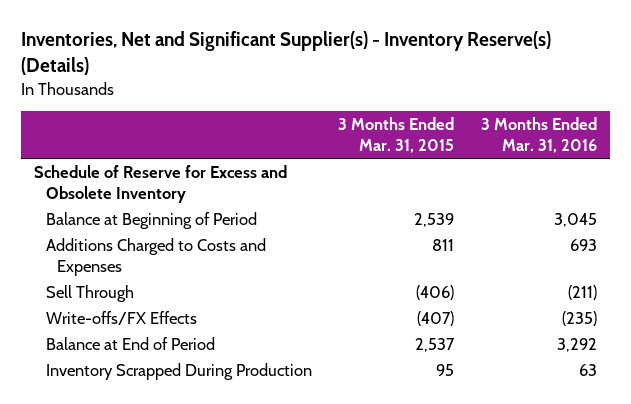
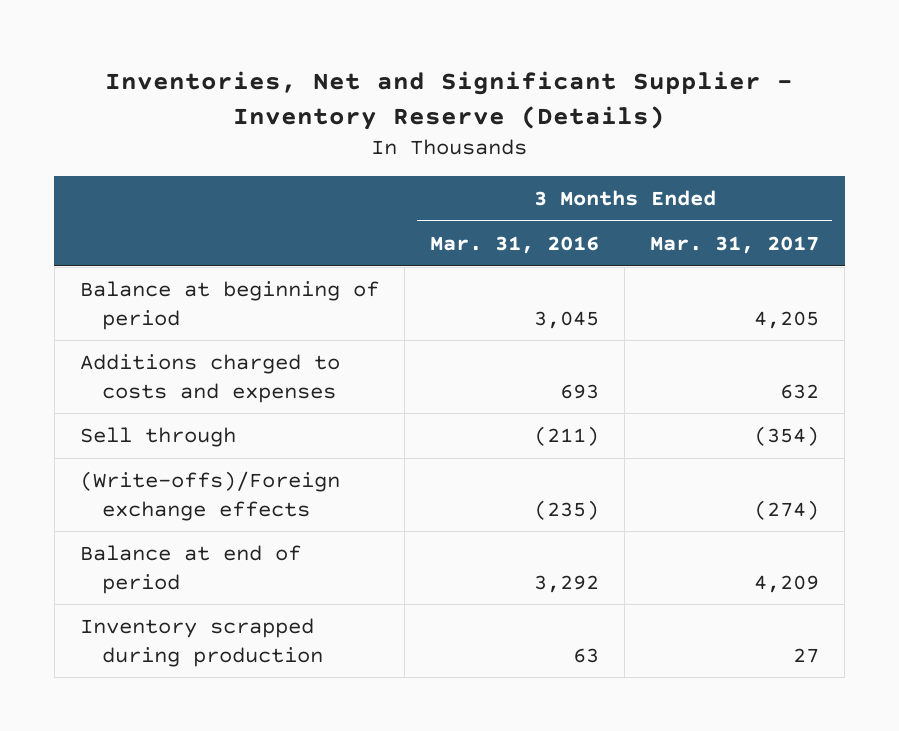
- Inventories, Net and Significant Supplier(s) - Inventory Reserve(s) (Details)
+ Inventories, Net and Significant Supplier - Inventory Reserve (Details)
- | 3 Months Ended Mar. 31, 2015 | 3 Months Ended Mar. 31, 2016
+ | 3 Months Ended Mar. 31, 2016 | 3 Months Ended Mar. 31, 2017
- Schedule of Reserve for Excess and Obsolete Inventory
- Balance at Beginning of Period | 2,539 | 3,045
- Additions Charged to Costs and Expenses | 811 | 693
- Sell Through | (406) | (211)
- Write-offs/FX Effects | (407) | (235)
- Balance at End of Period | 2,537 | 3,292
- Inventory Scrapped During Production | 95 | 63
+ Balance at beginning of period | 3,045 | 4,205
+ Additions charged to costs and expenses | 693 | 632
+ Sell through | (211) | (354)
+ (Write-offs)/Foreign exchange effects | (235) | (274)
+ Balance at end of period | 3,292 | 4,209
+ Inventory scrapped during production | 63 | 27

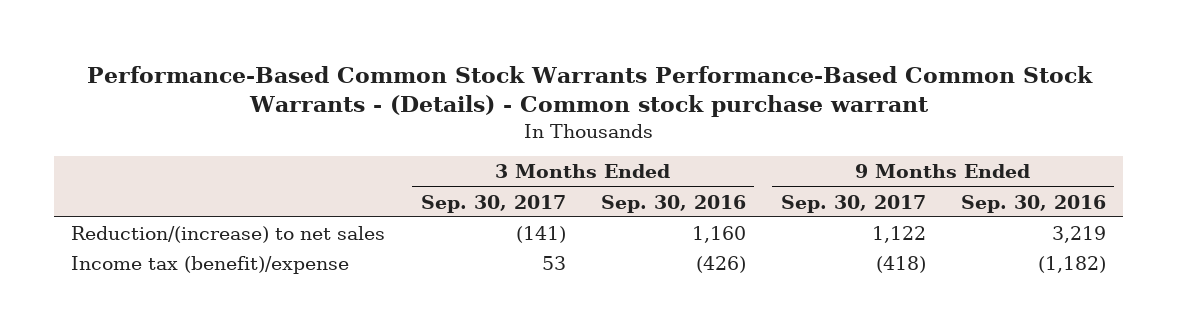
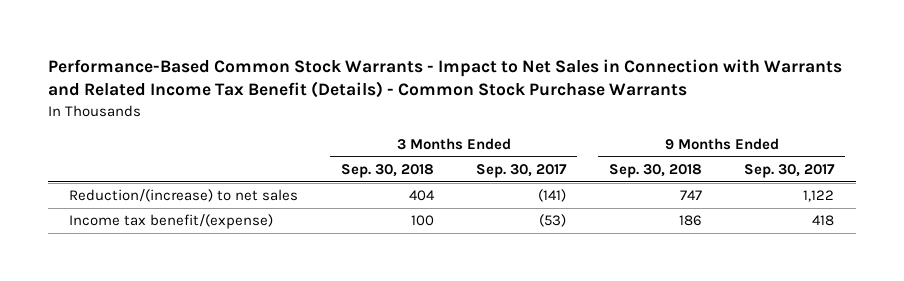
- Performance-Based Common Stock Warrants Performance-Based Common Stock Warrants - (Details) - Common stock purchase warrant
+ Performance-Based Common Stock Warrants - Impact to Net Sales in Connection with Warrants and Related Income Tax Benefit (Details) - Common Stock Purchase Warrants
- | 3 Months Ended Sep. 30, 2017 | 3 Months Ended Sep. 30, 2016 | 9 Months Ended Sep. 30, 2017 | 9 Months Ended Sep. 30, 2016
+ | 3 Months Ended Sep. 30, 2018 | 3 Months Ended Sep. 30, 2017 | 9 Months Ended Sep. 30, 2018 | 9 Months Ended Sep. 30, 2017
- Income tax (benefit)/expense | 53 | (426) | (418) | (1,182)
+ Income tax benefit/(expense) | 100 | (53) | 186 | 418

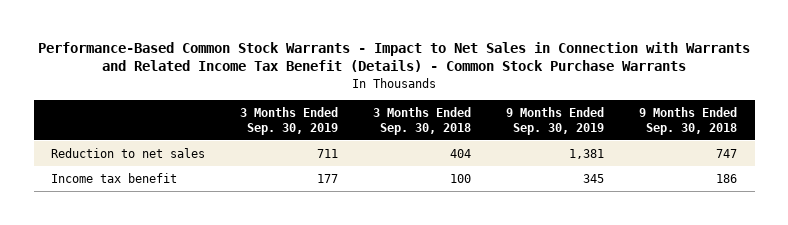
- | 3 Months Ended Sep. 30, 2018 | 3 Months Ended Sep. 30, 2017 | 9 Months Ended Sep. 30, 2018 | 9 Months Ended Sep. 30, 2017
+ | 3 Months Ended Sep. 30, 2019 | 3 Months Ended Sep. 30, 2018 | 9 Months Ended Sep. 30, 2019 | 9 Months Ended Sep. 30, 2018
- Reduction/(increase) to net sales | 404 | (141) | 747 | 1,122
- Income tax benefit/(expense) | 100 | (53) | 186 | 418
+ Reduction to net sales | 711 | 404 | 1,381 | 747
+ Income tax benefit | 177 | 100 | 345 | 186

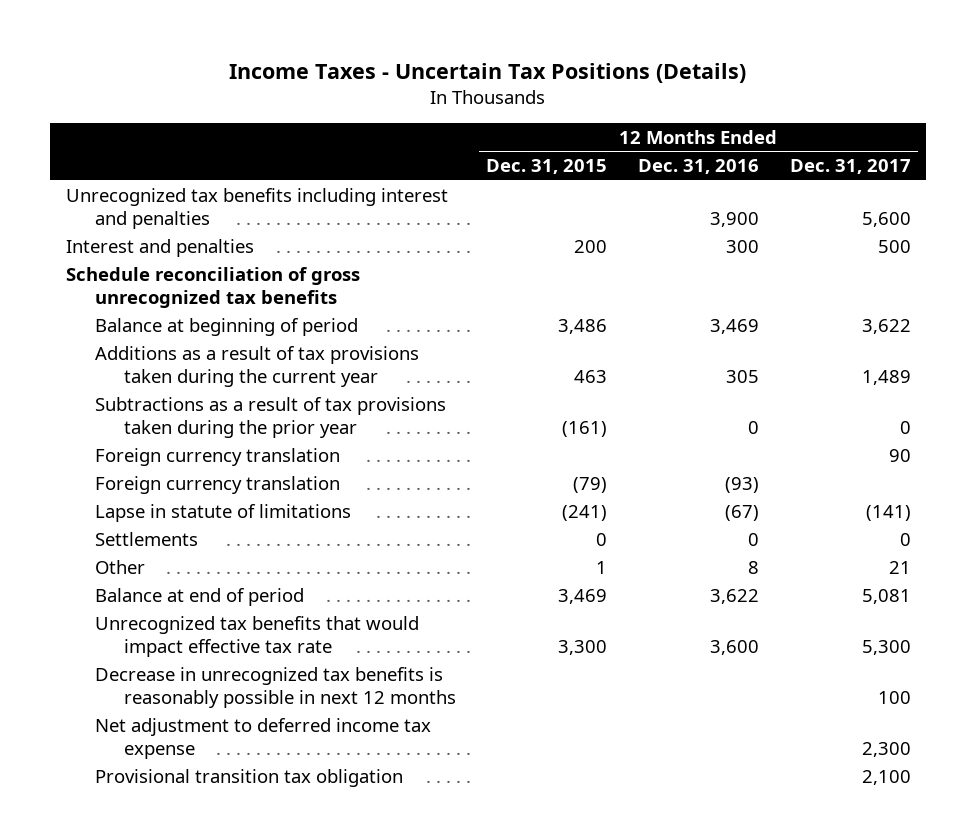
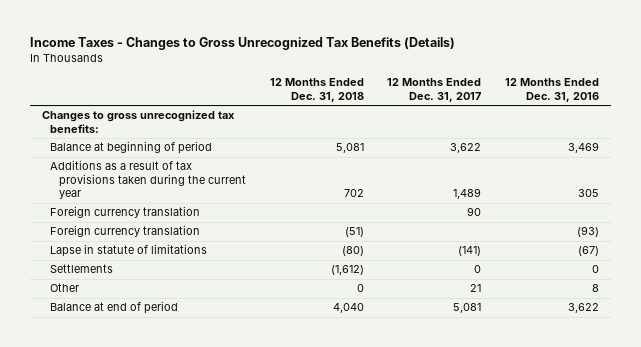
- Income Taxes - Uncertain Tax Positions (Details)
+ Income Taxes - Changes to Gross Unrecognized Tax Benefits (Details)
- | 12 Months Ended Dec. 31, 2015 | 12 Months Ended Dec. 31, 2016 | 12 Months Ended Dec. 31, 2017
+ | 12 Months Ended Dec. 31, 2018 | 12 Months Ended Dec. 31, 2017 | 12 Months Ended Dec. 31, 2016
- Unrecognized tax benefits including interest and penalties | | 3,900 | 5,600
- Interest and penalties | 200 | 300 | 500
- Schedule reconciliation of gross unrecognized tax benefits
+ Changes to gross unrecognized tax benefits:
- Subtractions as a result of tax provisions taken during the prior year | (161) | 0 | 0
- Unrecognized tax benefits that would impact effective tax rate | 3,300 | 3,600 | 5,300
- Decrease in unrecognized tax benefits is reasonably possible in next 12 months | | | 100
- Net adjustment to deferred income tax expense | | | 2,300
- Provisional transition tax obligation | | | 2,100

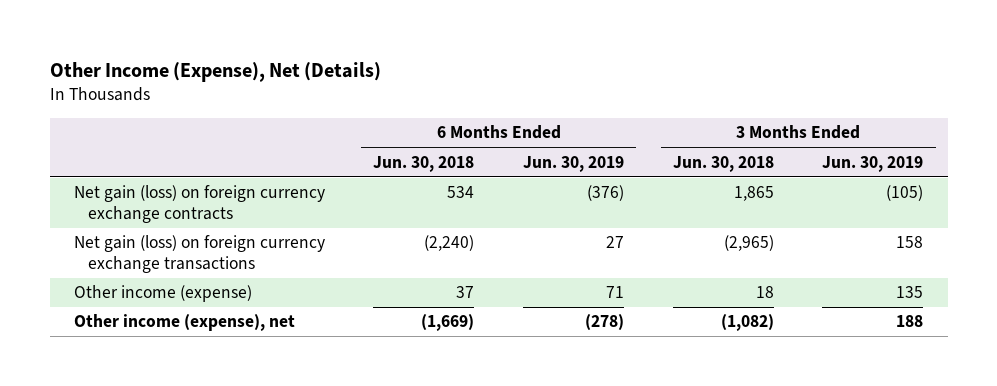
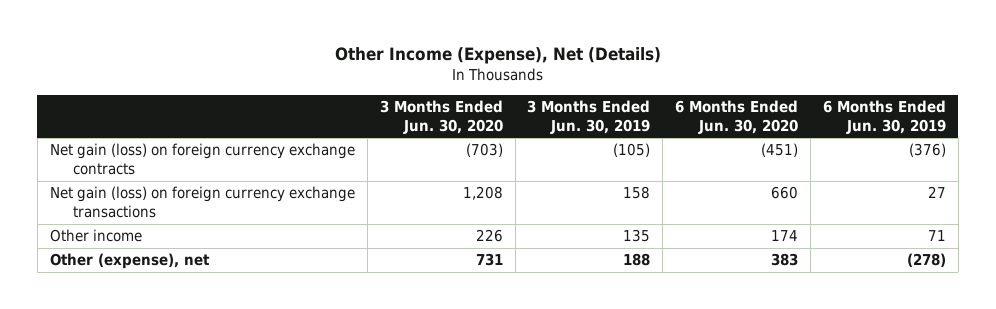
- | 6 Months Ended Jun. 30, 2018 | 6 Months Ended Jun. 30, 2019 | 3 Months Ended Jun. 30, 2018 | 3 Months Ended Jun. 30, 2019
+ | 3 Months Ended Jun. 30, 2020 | 3 Months Ended Jun. 30, 2019 | 6 Months Ended Jun. 30, 2020 | 6 Months Ended Jun. 30, 2019
- Other income (expense) | 37 | 71 | 18 | 135
- Other income (expense), net | (1,669) | (278) | (1,082) | 188
+ Other income | 226 | 135 | 174 | 71
+ Other (expense), net | 731 | 188 | 383 | (278)

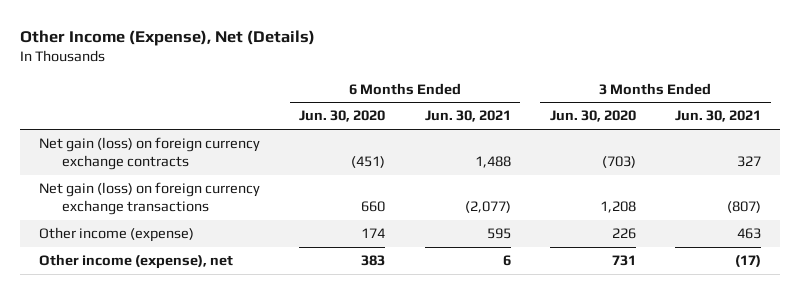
- | 3 Months Ended Jun. 30, 2020 | 3 Months Ended Jun. 30, 2019 | 6 Months Ended Jun. 30, 2020 | 6 Months Ended Jun. 30, 2019
+ | 6 Months Ended Jun. 30, 2020 | 6 Months Ended Jun. 30, 2021 | 3 Months Ended Jun. 30, 2020 | 3 Months Ended Jun. 30, 2021
- Other income | 226 | 135 | 174 | 71
- Other (expense), net | 731 | 188 | 383 | (278)
+ Other income (expense) | 174 | 595 | 226 | 463
+ Other income (expense), net | 383 | 6 | 731 | (17)

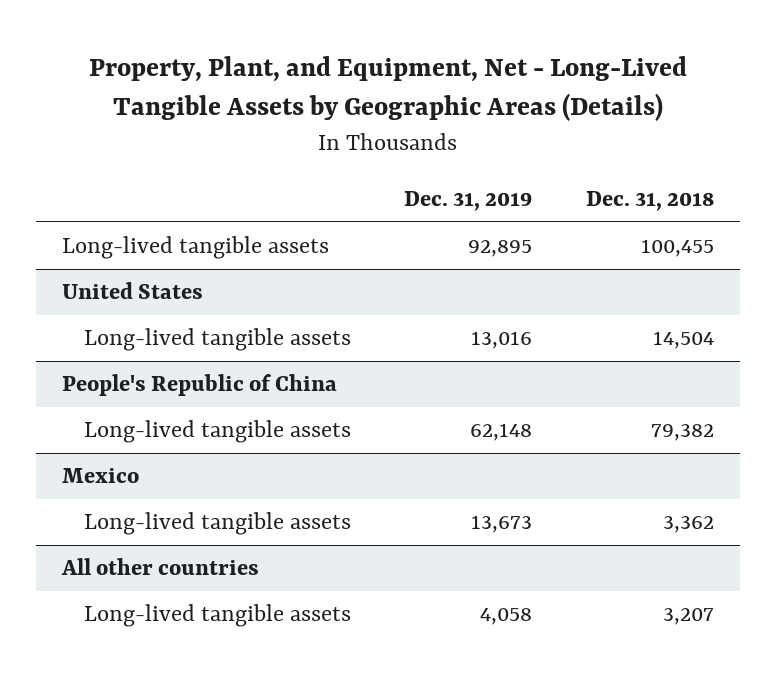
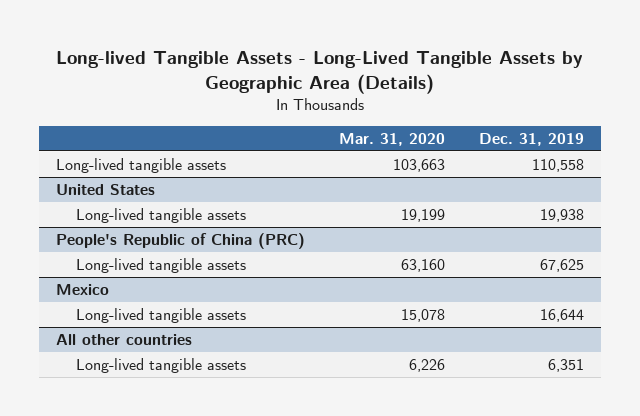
- Property, Plant, and Equipment, Net - Long-Lived Tangible Assets by Geographic Areas (Details)
+ Long-lived Tangible Assets - Long-Lived Tangible Assets by Geographic Area (Details)
- | Dec. 31, 2019 | Dec. 31, 2018
+ | Mar. 31, 2020 | Dec. 31, 2019
- Long-lived tangible assets | 92,895 | 100,455
+ Long-lived tangible assets | 103,663 | 110,558
@ United States
- Long-lived tangible assets | 13,016 | 14,504
- People's Republic of China
- Long-lived tangible assets | 62,148 | 79,382
@ United States
+ Long-lived tangible assets | 19,199 | 19,938
+ People's Republic of China (PRC)
+ Long-lived tangible assets | 63,160 | 67,625
@ Mexico
- Long-lived tangible assets | 13,673 | 3,362
+ Long-lived tangible assets | 15,078 | 16,644
@ All other countries
- Long-lived tangible assets | 4,058 | 3,207
+ Long-lived tangible assets | 6,226 | 6,351

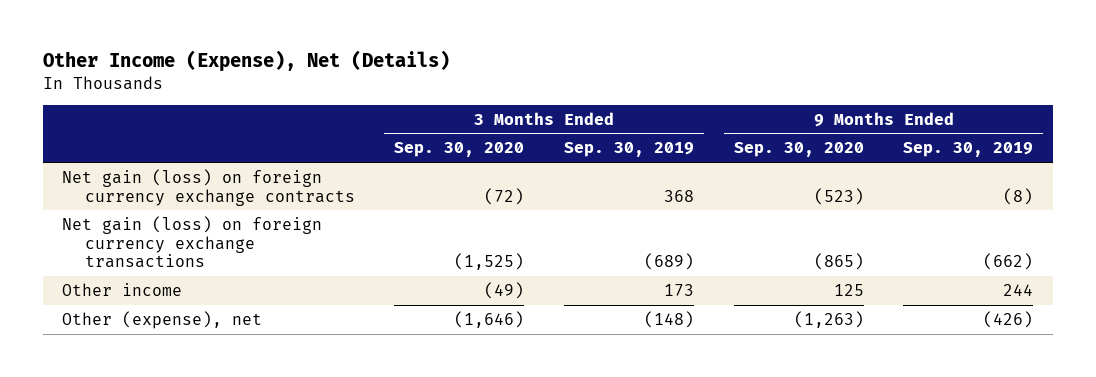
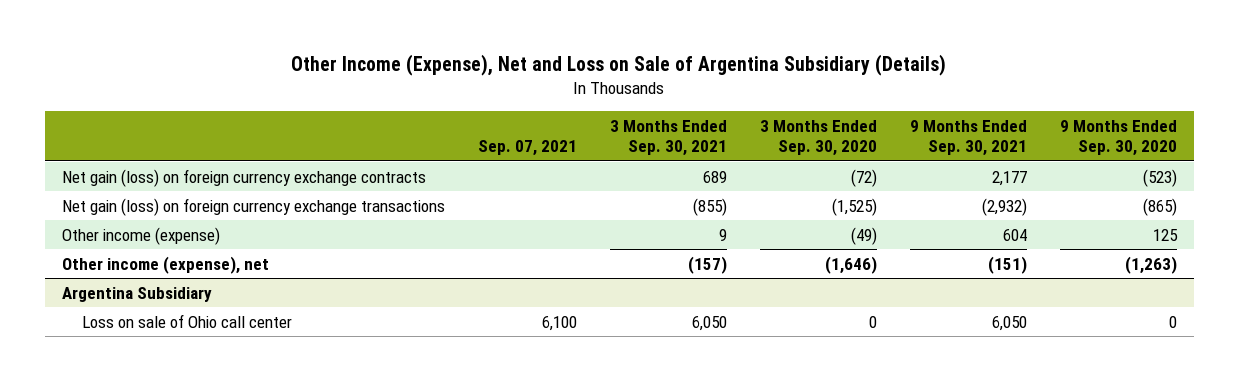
- Other Income (Expense), Net (Details)
+ Other Income (Expense), Net and Loss on Sale of Argentina Subsidiary (Details)
- | 3 Months Ended Sep. 30, 2020 | 3 Months Ended Sep. 30, 2019 | 9 Months Ended Sep. 30, 2020 | 9 Months Ended Sep. 30, 2019
+ | Sep. 07, 2021 | 3 Months Ended Sep. 30, 2021 | 3 Months Ended Sep. 30, 2020 | 9 Months Ended Sep. 30, 2021 | 9 Months Ended Sep. 30, 2020
- Other income | (49) | 173 | 125 | 244
- Other (expense), net | (1,646) | (148) | (1,263) | (426)
+ Other income (expense) | | 9 | (49) | 604 | 125
+ Other income (expense), net | | (157) | (1,646) | (151) | (1,263)
+ Argentina Subsidiary
+ Loss on sale of Ohio call center | 6,100 | 6,050 | 0 | 6,050 | 0

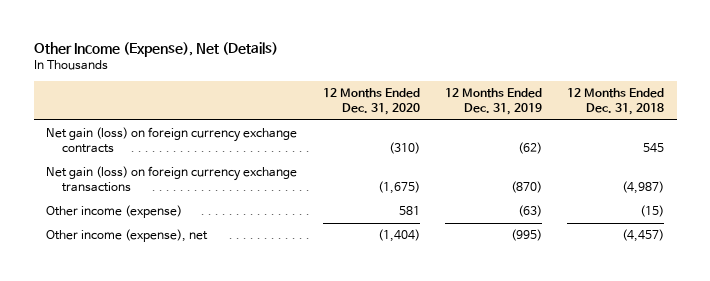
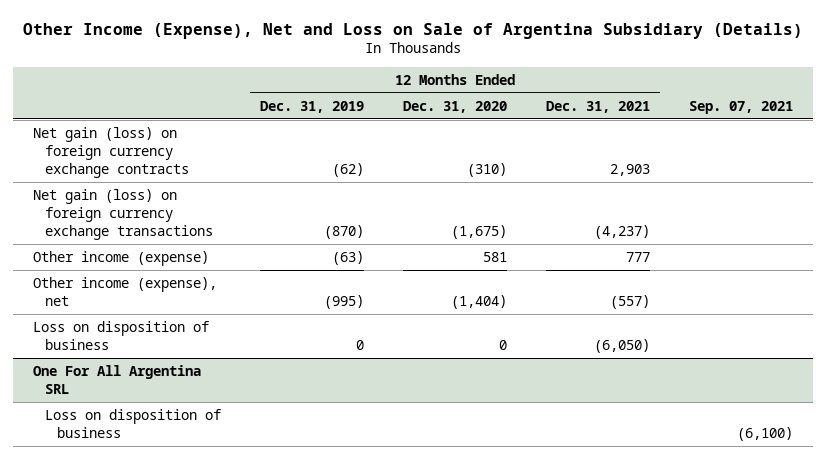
- Other Income (Expense), Net (Details)
+ Other Income (Expense), Net and Loss on Sale of Argentina Subsidiary (Details)
- | 12 Months Ended Dec. 31, 2020 | 12 Months Ended Dec. 31, 2019 | 12 Months Ended Dec. 31, 2018
+ | 12 Months Ended Dec. 31, 2019 | 12 Months Ended Dec. 31, 2020 | 12 Months Ended Dec. 31, 2021 | Sep. 07, 2021
+ Loss on disposition of business | 0 | 0 | (6,050) |
+ One For All Argentina SRL
+ Loss on disposition of business | | | | (6,100)

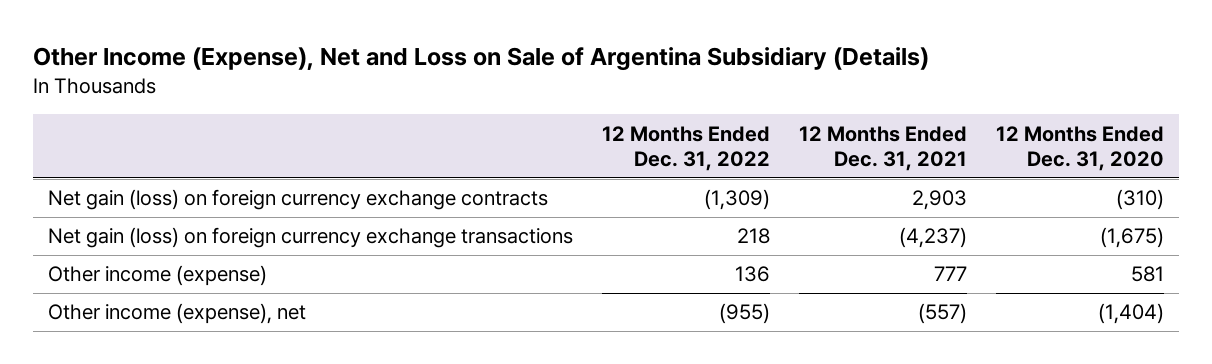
- | 12 Months Ended Dec. 31, 2019 | 12 Months Ended Dec. 31, 2020 | 12 Months Ended Dec. 31, 2021 | Sep. 07, 2021
+ | 12 Months Ended Dec. 31, 2022 | 12 Months Ended Dec. 31, 2021 | 12 Months Ended Dec. 31, 2020
- Loss on disposition of business | 0 | 0 | (6,050) |
- One For All Argentina SRL
- Loss on disposition of business | | | | (6,100)

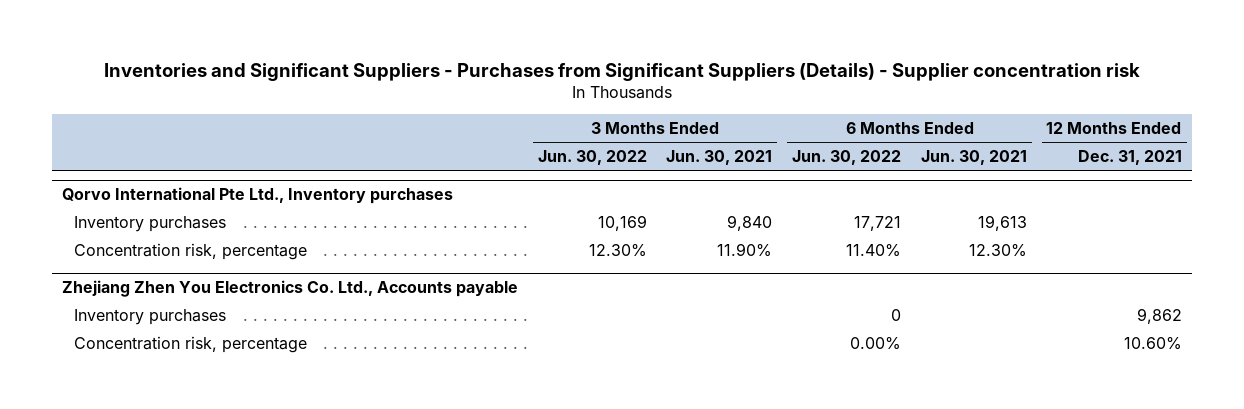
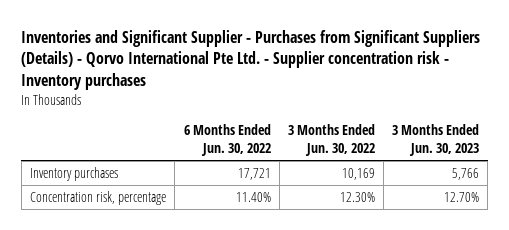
- Inventories and Significant Suppliers - Purchases from Significant Suppliers (Details) - Supplier concentration risk
+ Inventories and Significant Supplier - Purchases from Significant Suppliers (Details) - Qorvo International Pte Ltd. - Supplier concentration risk - Inventory purchases
- | 3 Months Ended Jun. 30, 2022 | 3 Months Ended Jun. 30, 2021 | 6 Months Ended Jun. 30, 2022 | 6 Months Ended Jun. 30, 2021 | 12 Months Ended Dec. 31, 2021
+ | 6 Months Ended Jun. 30, 2022 | 3 Months Ended Jun. 30, 2022 | 3 Months Ended Jun. 30, 2023
- Qorvo International Pte Ltd., Inventory purchases
- Zhejiang Zhen You Electronics Co. Ltd., Accounts payable
- Inventory purchases | | | 0 | | 9,862
- Concentration risk, percentage | | | 0.00% | | 10.60%

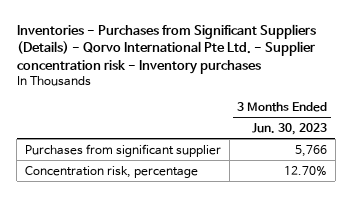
- Inventories and Significant Supplier - Purchases from Significant Suppliers (Details) - Qorvo International Pte Ltd. - Supplier concentration risk - Inventory purchases
+ Inventories - Purchases from Significant Suppliers (Details) - Qorvo International Pte Ltd. - Supplier concentration risk - Inventory purchases
- | 6 Months Ended Jun. 30, 2022 | 3 Months Ended Jun. 30, 2022 | 3 Months Ended Jun. 30, 2023
+ | 3 Months Ended Jun. 30, 2023
- Inventory purchases | 17,721 | 10,169 | 5,766
+ Purchases from significant supplier | 5,766

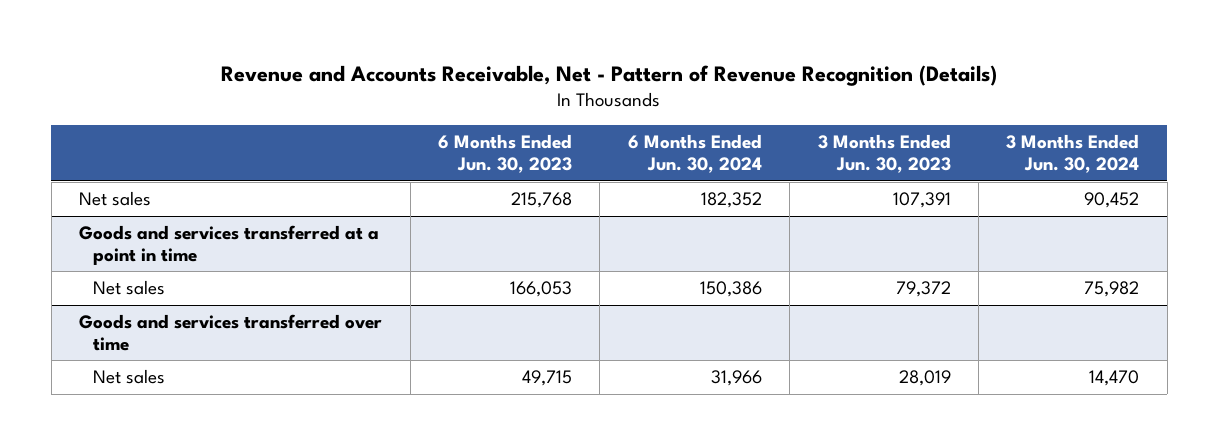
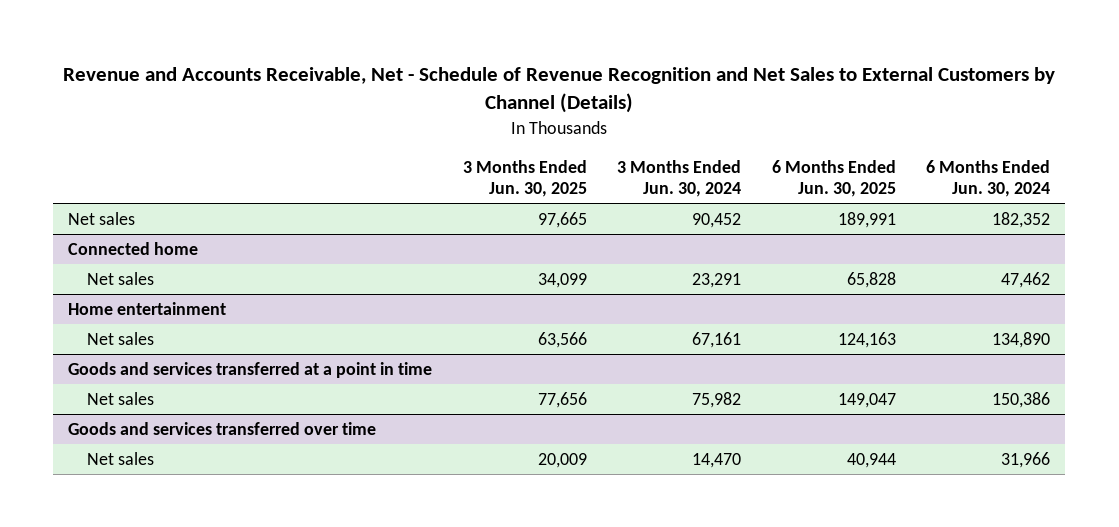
- Revenue and Accounts Receivable, Net - Pattern of Revenue Recognition (Details)
+ Revenue and Accounts Receivable, Net - Schedule of Revenue Recognition and Net Sales to External Customers by Channel (Details)
- | 6 Months Ended Jun. 30, 2023 | 6 Months Ended Jun. 30, 2024 | 3 Months Ended Jun. 30, 2023 | 3 Months Ended Jun. 30, 2024
+ | 3 Months Ended Jun. 30, 2025 | 3 Months Ended Jun. 30, 2024 | 6 Months Ended Jun. 30, 2025 | 6 Months Ended Jun. 30, 2024
+ Connected home
+ Net sales | 34,099 | 23,291 | 65,828 | 47,462
+ Home entertainment
+ Net sales | 63,566 | 67,161 | 124,163 | 134,890

